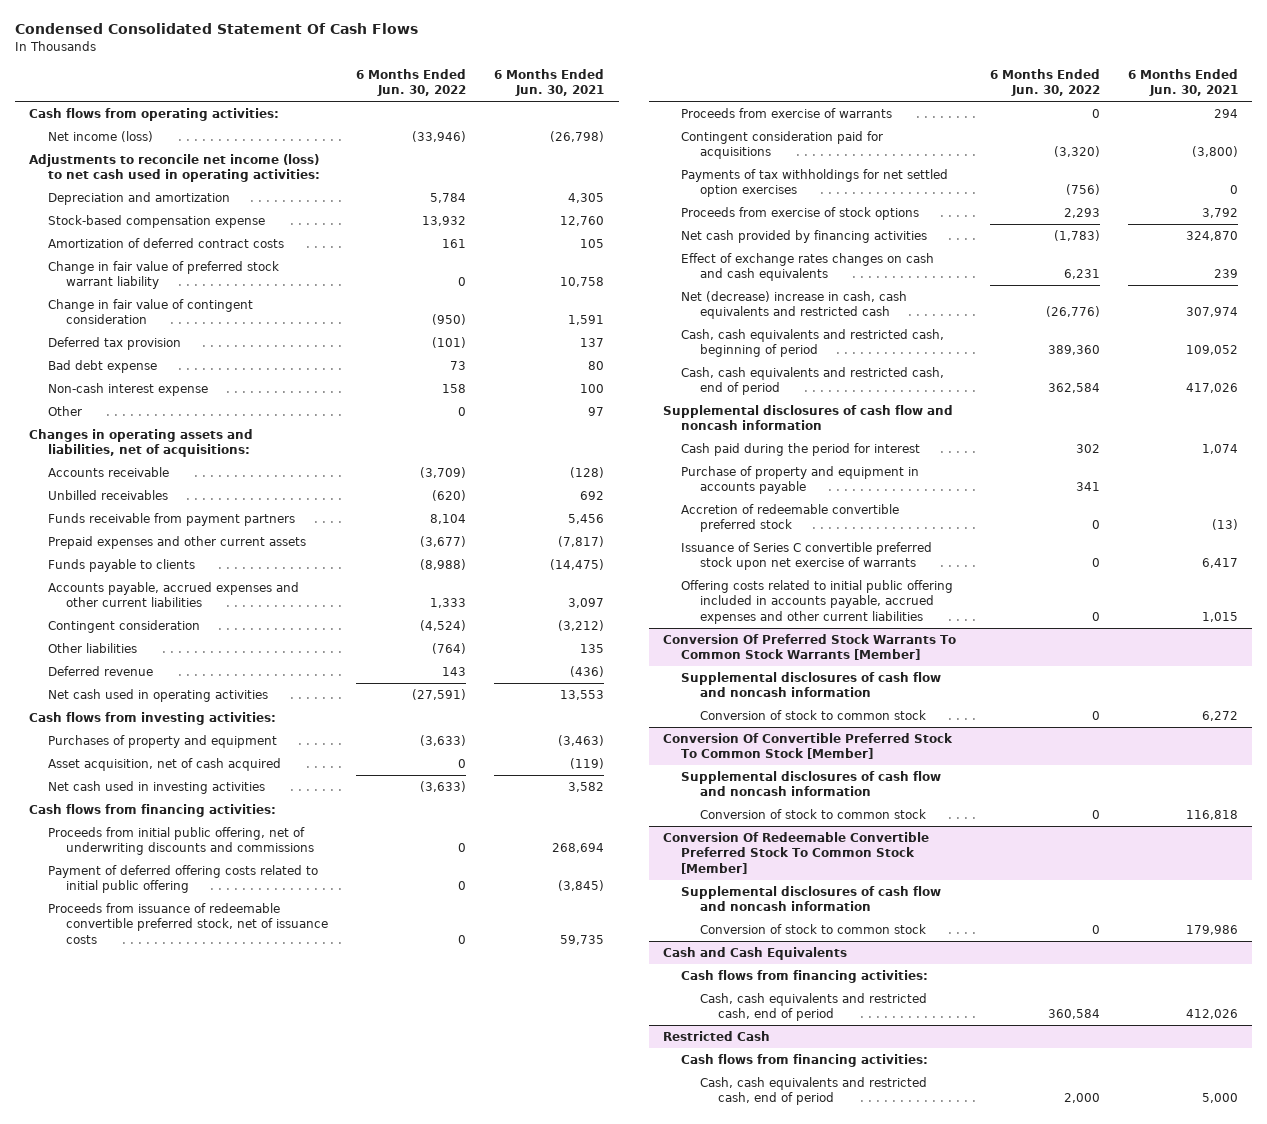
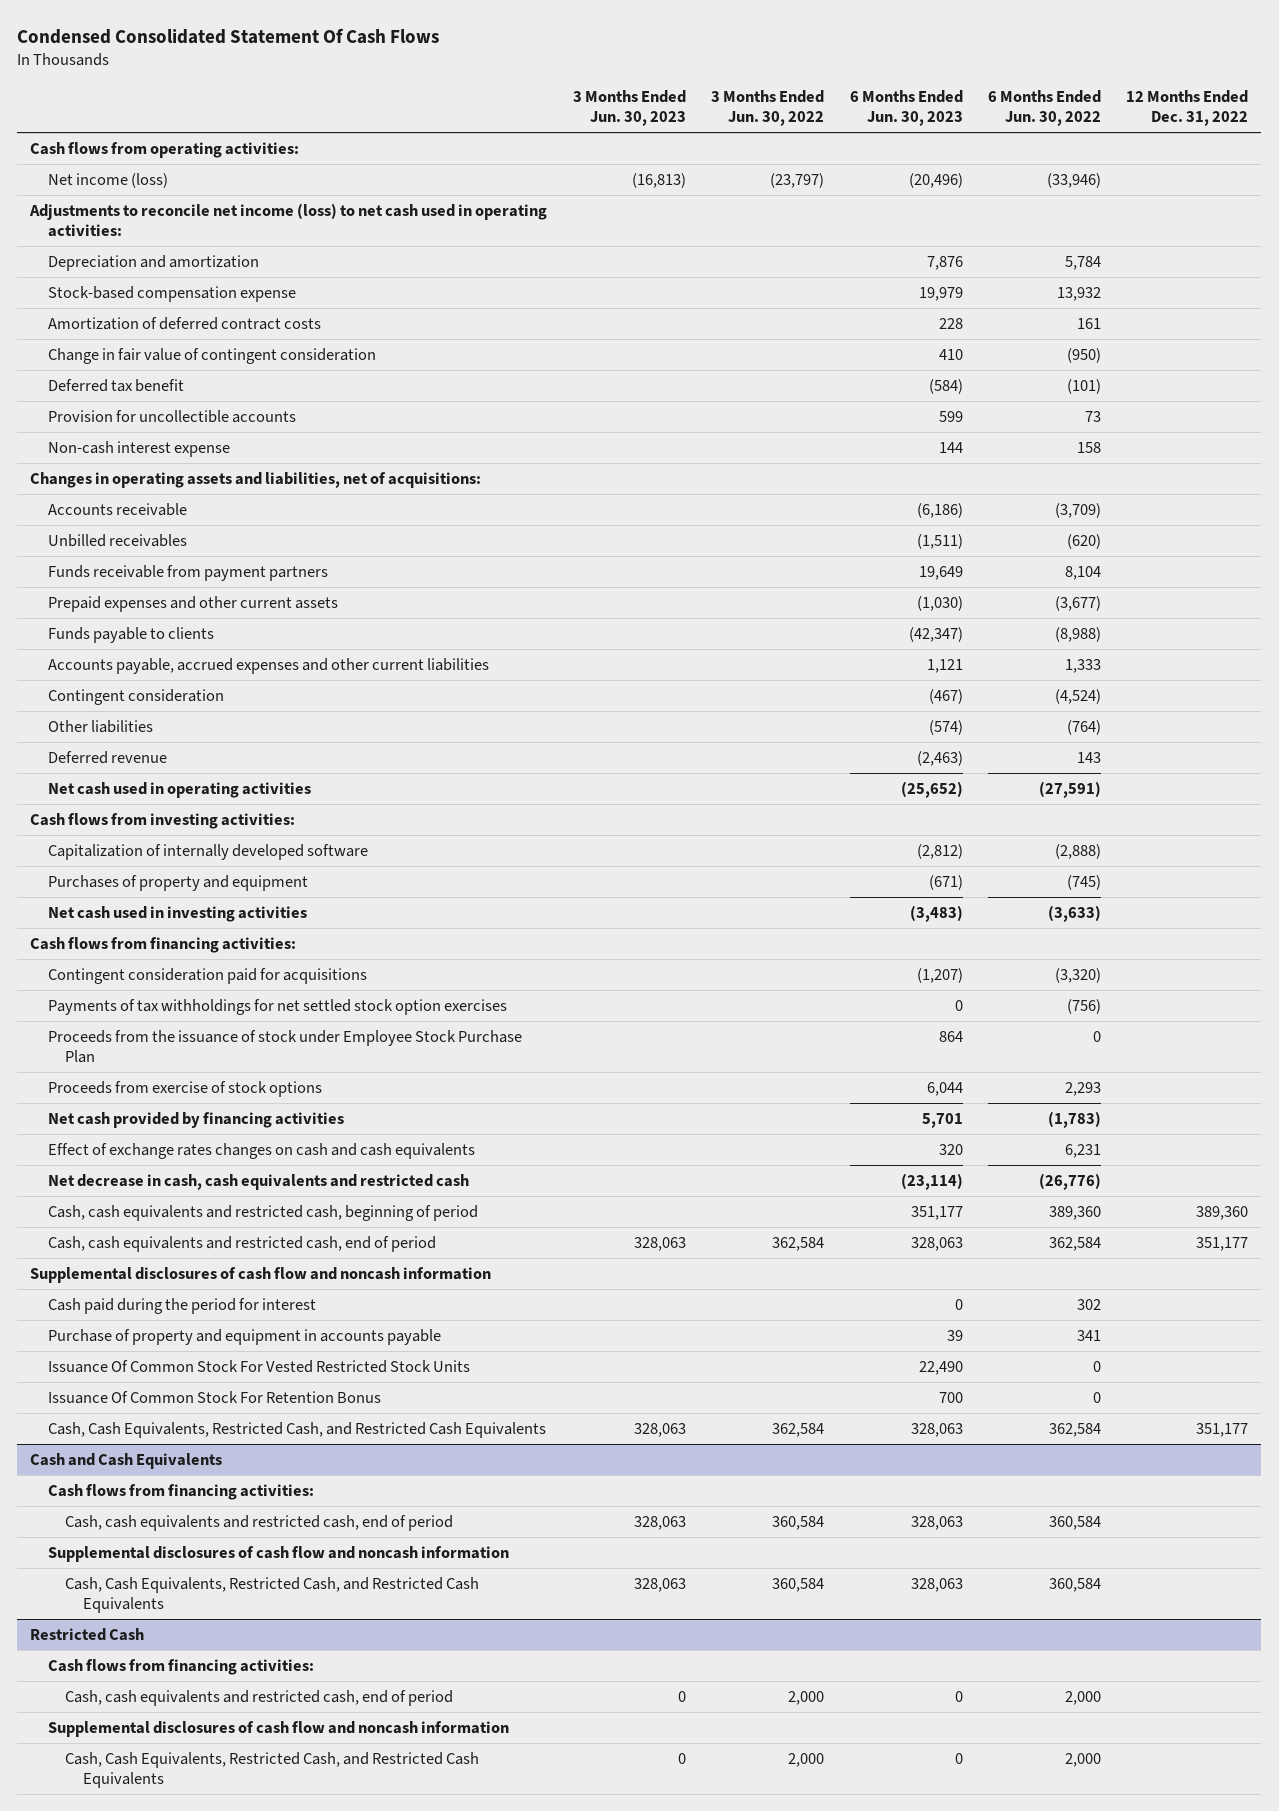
- | 6 Months Ended Jun. 30, 2022 | 6 Months Ended Jun. 30, 2021
+ | 3 Months Ended Jun. 30, 2023 | 3 Months Ended Jun. 30, 2022 | 6 Months Ended Jun. 30, 2023 | 6 Months Ended Jun. 30, 2022 | 12 Months Ended Dec. 31, 2022
- Change in fair value of preferred stock warrant liability | 0 | 10,758
- Deferred tax provision | (101) | 137
- Bad debt expense | 73 | 80
+ Deferred tax benefit | | | (584) | (101) |
+ Provision for uncollectible accounts | | | 599 | 73 |
- Other | 0 | 97
- Purchases of property and equipment | (3,633) | (3,463)
- Asset acquisition, net of cash acquired | 0 | (119)
+ Capitalization of internally developed software | | | (2,812) | (2,888) |
+ Purchases of property and equipment | | | (671) | (745) |
- Proceeds from initial public offering, net of underwriting discounts and commissions | 0 | 268,694
- Payment of deferred offering costs related to initial public offering | 0 | (3,845)
- Proceeds from issuance of redeemable convertible preferred stock, net of issuance costs | 0 | 59,735
- Proceeds from exercise of warrants | 0 | 294
- Payments of tax withholdings for net settled option exercises | (756) | 0
+ Payments of tax withholdings for net settled stock option exercises | | | 0 | (756) |
+ Proceeds from the issuance of stock under Employee Stock Purchase Plan | | | 864 | 0 |
- Net (decrease) increase in cash, cash equivalents and restricted cash | (26,776) | 307,974
+ Net decrease in cash, cash equivalents and restricted cash | | | (23,114) | (26,776) |
- Accretion of redeemable convertible preferred stock | 0 | (13)
- Issuance of Series C convertible preferred stock upon net exercise of warrants | 0 | 6,417
- Offering costs related to initial public offering included in accounts payable, accrued expenses and other current liabilities | 0 | 1,015
- Conversion Of Preferred Stock Warrants To Common Stock Warrants [Member]
- Supplemental disclosures of cash flow and noncash information
- Conversion of stock to common stock | 0 | 6,272
- Conversion Of Convertible Preferred Stock To Common Stock [Member]
- Supplemental disclosures of cash flow and noncash information
- Conversion of stock to common stock | 0 | 116,818
- Conversion Of Redeemable Convertible Preferred Stock To Common Stock [Member]
- Supplemental disclosures of cash flow and noncash information
- Conversion of stock to common stock | 0 | 179,986
+ Issuance Of Common Stock For Vested Restricted Stock Units | | | 22,490 | 0 |
+ Issuance Of Common Stock For Retention Bonus | | | 700 | 0 |
+ Cash, Cash Equivalents, Restricted Cash, and Restricted Cash Equivalents | 328,063 | 362,584 | 328,063 | 362,584 | 351,177
@ Cash and Cash Equivalents
+ Supplemental disclosures of cash flow and noncash information
+ Cash, Cash Equivalents, Restricted Cash, and Restricted Cash Equivalents | 328,063 | 360,584 | 328,063 | 360,584 |
@ Restricted Cash
+ Supplemental disclosures of cash flow and noncash information
+ Cash, Cash Equivalents, Restricted Cash, and Restricted Cash Equivalents | 0 | 2,000 | 0 | 2,000 |

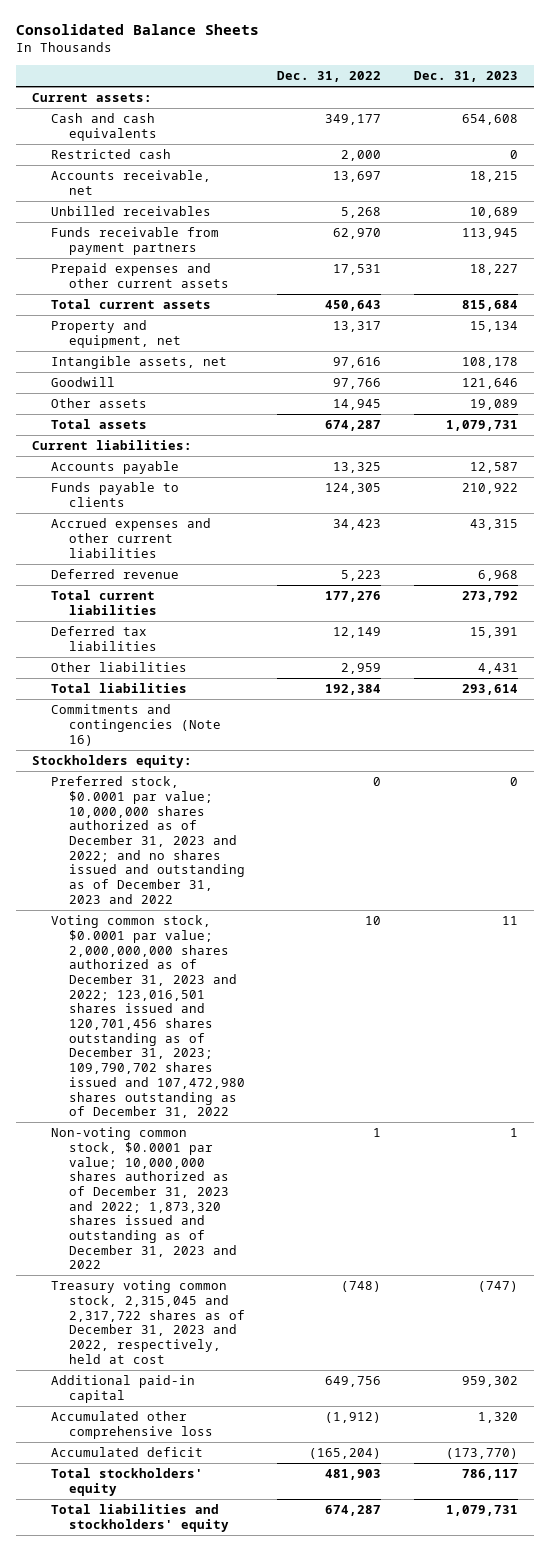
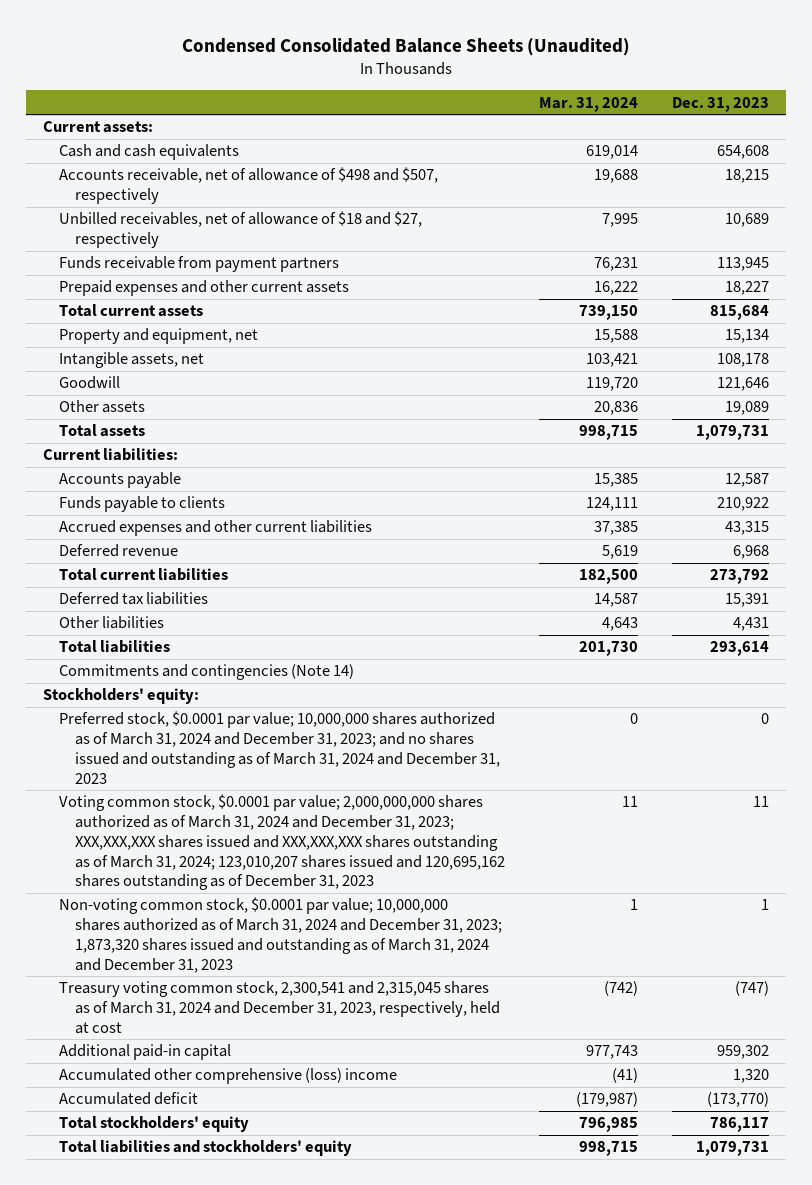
- Consolidated Balance Sheets
+ Condensed Consolidated Balance Sheets (Unaudited)
- | Dec. 31, 2022 | Dec. 31, 2023
+ | Mar. 31, 2024 | Dec. 31, 2023
- Restricted cash | 2,000 | 0
- Accounts receivable, net | 13,697 | 18,215
- Unbilled receivables | 5,268 | 10,689
+ Accounts receivable, net of allowance of $498 and $507, respectively | 19,688 | 18,215
+ Unbilled receivables, net of allowance of $18 and $27, respectively | 7,995 | 10,689
- Commitments and contingencies (Note 16)
- Stockholders equity:
- Preferred stock, $0.0001 par value; 10,000,000 shares authorized as of December 31, 2023 and 2022; and no shares issued and outstanding as of December 31, 2023 and 2022 | 0 | 0
- Voting common stock, $0.0001 par value; 2,000,000,000 shares authorized as of December 31, 2023 and 2022; 123,016,501 shares issued and 120,701,456 shares outstanding as of December 31, 2023; 109,790,702 shares issued and 107,472,980 shares outstanding as of December 31, 2022 | 10 | 11
- Non-voting common stock, $0.0001 par value; 10,000,000 shares authorized as of December 31, 2023 and 2022; 1,873,320 shares issued and outstanding as of December 31, 2023 and 2022 | 1 | 1
- Treasury voting common stock, 2,315,045 and 2,317,722 shares as of December 31, 2023 and 2022, respectively, held at cost | (748) | (747)
+ Commitments and contingencies (Note 14)
+ Stockholders' equity:
+ Preferred stock, $0.0001 par value; 10,000,000 shares authorized as of March 31, 2024 and December 31, 2023; and no shares issued and outstanding as of March 31, 2024 and December 31, 2023 | 0 | 0
+ Voting common stock, $0.0001 par value; 2,000,000,000 shares authorized as of March 31, 2024 and December 31, 2023; XXX,XXX,XXX shares issued and XXX,XXX,XXX shares outstanding as of March 31, 2024; 123,010,207 shares issued and 120,695,162 shares outstanding as of December 31, 2023 | 11 | 11
+ Non-voting common stock, $0.0001 par value; 10,000,000 shares authorized as of March 31, 2024 and December 31, 2023; 1,873,320 shares issued and outstanding as of March 31, 2024 and December 31, 2023 | 1 | 1
+ Treasury voting common stock, 2,300,541 and 2,315,045 shares as of March 31, 2024 and December 31, 2023, respectively, held at cost | (742) | (747)
- Accumulated other comprehensive loss | (1,912) | 1,320
+ Accumulated other comprehensive (loss) income | (41) | 1,320

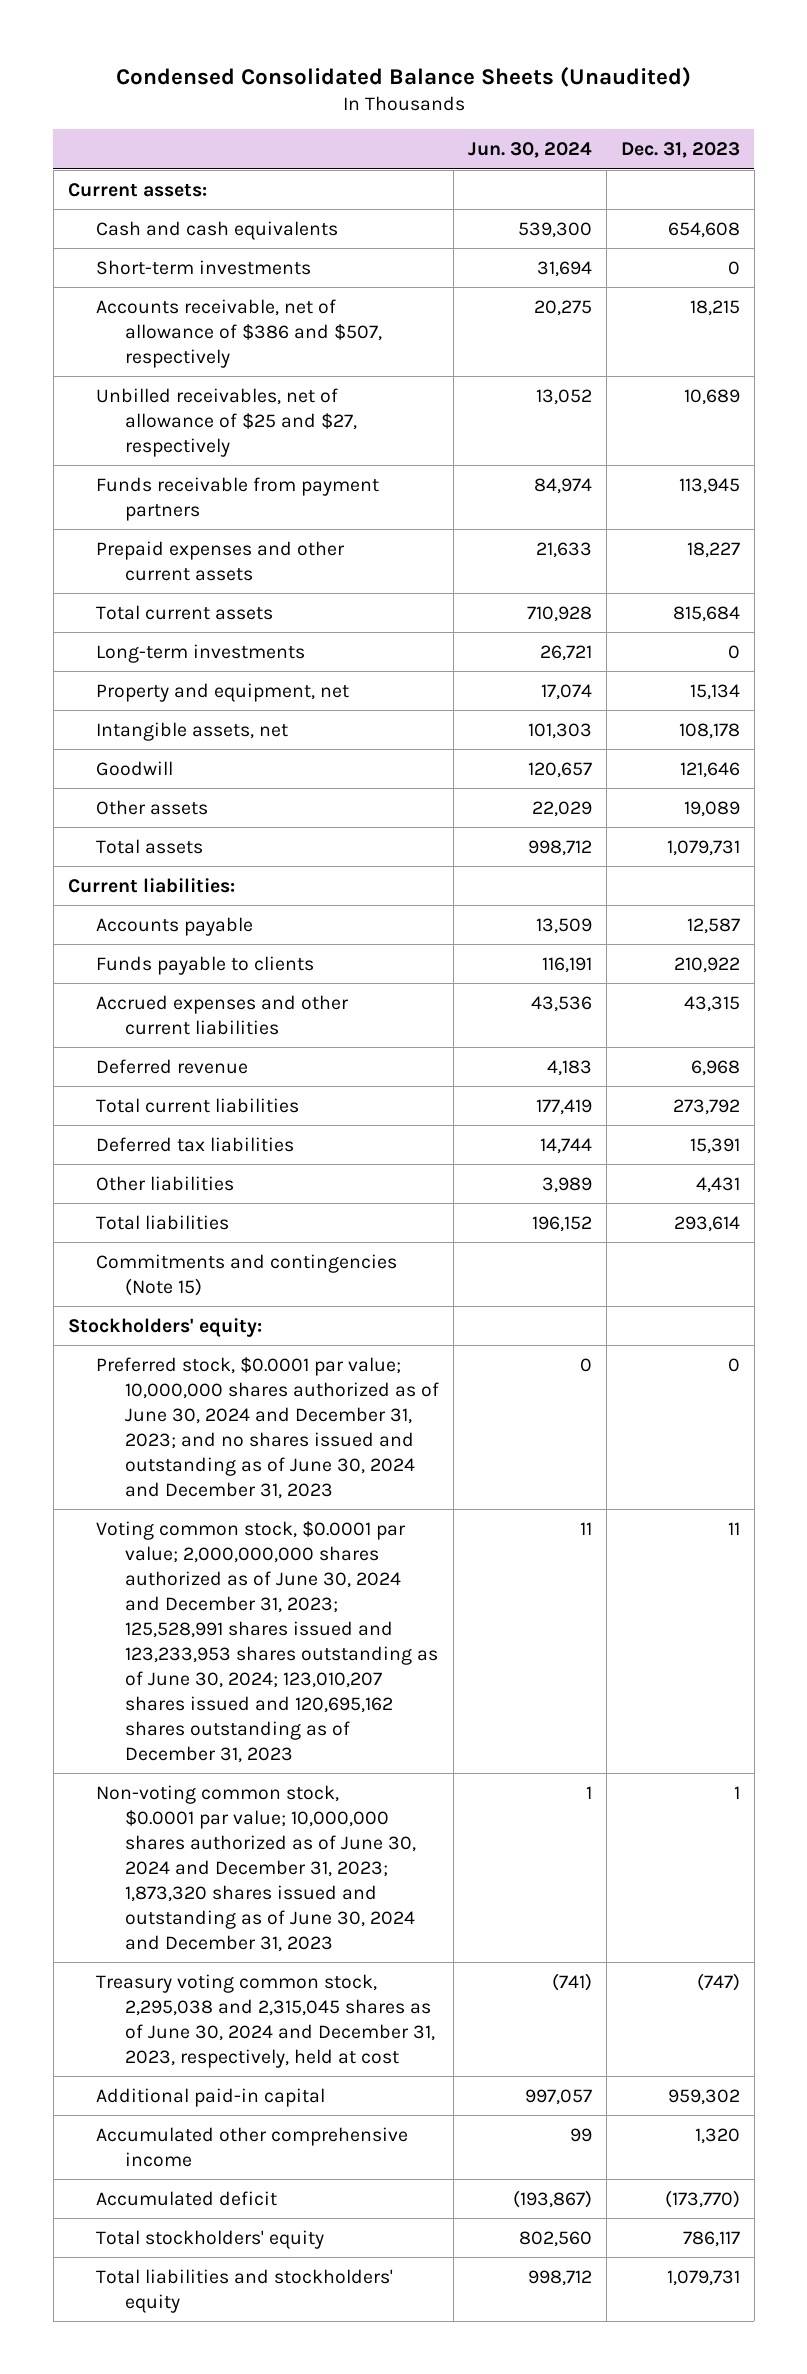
- | Mar. 31, 2024 | Dec. 31, 2023
+ | Jun. 30, 2024 | Dec. 31, 2023
- Accounts receivable, net of allowance of $498 and $507, respectively | 19,688 | 18,215
- Unbilled receivables, net of allowance of $18 and $27, respectively | 7,995 | 10,689
+ Short-term investments | 31,694 | 0
+ Accounts receivable, net of allowance of $386 and $507, respectively | 20,275 | 18,215
+ Unbilled receivables, net of allowance of $25 and $27, respectively | 13,052 | 10,689
+ Long-term investments | 26,721 | 0
- Commitments and contingencies (Note 14)
+ Commitments and contingencies (Note 15)
- Preferred stock, $0.0001 par value; 10,000,000 shares authorized as of March 31, 2024 and December 31, 2023; and no shares issued and outstanding as of March 31, 2024 and December 31, 2023 | 0 | 0
- Voting common stock, $0.0001 par value; 2,000,000,000 shares authorized as of March 31, 2024 and December 31, 2023; XXX,XXX,XXX shares issued and XXX,XXX,XXX shares outstanding as of March 31, 2024; 123,010,207 shares issued and 120,695,162 shares outstanding as of December 31, 2023 | 11 | 11
- Non-voting common stock, $0.0001 par value; 10,000,000 shares authorized as of March 31, 2024 and December 31, 2023; 1,873,320 shares issued and outstanding as of March 31, 2024 and December 31, 2023 | 1 | 1
- Treasury voting common stock, 2,300,541 and 2,315,045 shares as of March 31, 2024 and December 31, 2023, respectively, held at cost | (742) | (747)
+ Preferred stock, $0.0001 par value; 10,000,000 shares authorized as of June 30, 2024 and December 31, 2023; and no shares issued and outstanding as of June 30, 2024 and December 31, 2023 | 0 | 0
+ Voting common stock, $0.0001 par value; 2,000,000,000 shares authorized as of June 30, 2024 and December 31, 2023; 125,528,991 shares issued and 123,233,953 shares outstanding as of June 30, 2024; 123,010,207 shares issued and 120,695,162 shares outstanding as of December 31, 2023 | 11 | 11
+ Non-voting common stock, $0.0001 par value; 10,000,000 shares authorized as of June 30, 2024 and December 31, 2023; 1,873,320 shares issued and outstanding as of June 30, 2024 and December 31, 2023 | 1 | 1
+ Treasury voting common stock, 2,295,038 and 2,315,045 shares as of June 30, 2024 and December 31, 2023, respectively, held at cost | (741) | (747)
- Accumulated other comprehensive (loss) income | (41) | 1,320
+ Accumulated other comprehensive income | 99 | 1,320

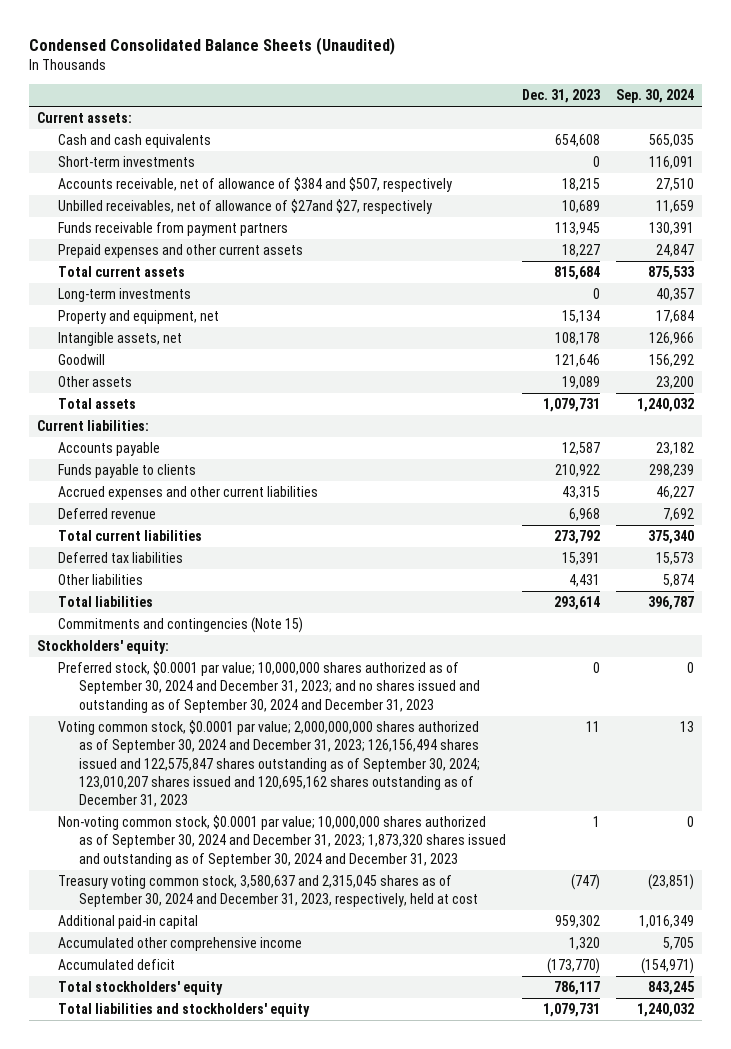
- | Jun. 30, 2024 | Dec. 31, 2023
+ | Dec. 31, 2023 | Sep. 30, 2024
- Accounts receivable, net of allowance of $386 and $507, respectively | 20,275 | 18,215
- Unbilled receivables, net of allowance of $25 and $27, respectively | 13,052 | 10,689
+ Accounts receivable, net of allowance of $384 and $507, respectively | 18,215 | 27,510
+ Unbilled receivables, net of allowance of $27and $27, respectively | 10,689 | 11,659
- Preferred stock, $0.0001 par value; 10,000,000 shares authorized as of June 30, 2024 and December 31, 2023; and no shares issued and outstanding as of June 30, 2024 and December 31, 2023 | 0 | 0
- Voting common stock, $0.0001 par value; 2,000,000,000 shares authorized as of June 30, 2024 and December 31, 2023; 125,528,991 shares issued and 123,233,953 shares outstanding as of June 30, 2024; 123,010,207 shares issued and 120,695,162 shares outstanding as of December 31, 2023 | 11 | 11
- Non-voting common stock, $0.0001 par value; 10,000,000 shares authorized as of June 30, 2024 and December 31, 2023; 1,873,320 shares issued and outstanding as of June 30, 2024 and December 31, 2023 | 1 | 1
- Treasury voting common stock, 2,295,038 and 2,315,045 shares as of June 30, 2024 and December 31, 2023, respectively, held at cost | (741) | (747)
+ Preferred stock, $0.0001 par value; 10,000,000 shares authorized as of September 30, 2024 and December 31, 2023; and no shares issued and outstanding as of September 30, 2024 and December 31, 2023 | 0 | 0
+ Voting common stock, $0.0001 par value; 2,000,000,000 shares authorized as of September 30, 2024 and December 31, 2023; 126,156,494 shares issued and 122,575,847 shares outstanding as of September 30, 2024; 123,010,207 shares issued and 120,695,162 shares outstanding as of December 31, 2023 | 11 | 13
+ Non-voting common stock, $0.0001 par value; 10,000,000 shares authorized as of September 30, 2024 and December 31, 2023; 1,873,320 shares issued and outstanding as of September 30, 2024 and December 31, 2023 | 1 | 0
+ Treasury voting common stock, 3,580,637 and 2,315,045 shares as of September 30, 2024 and December 31, 2023, respectively, held at cost | (747) | (23,851)

